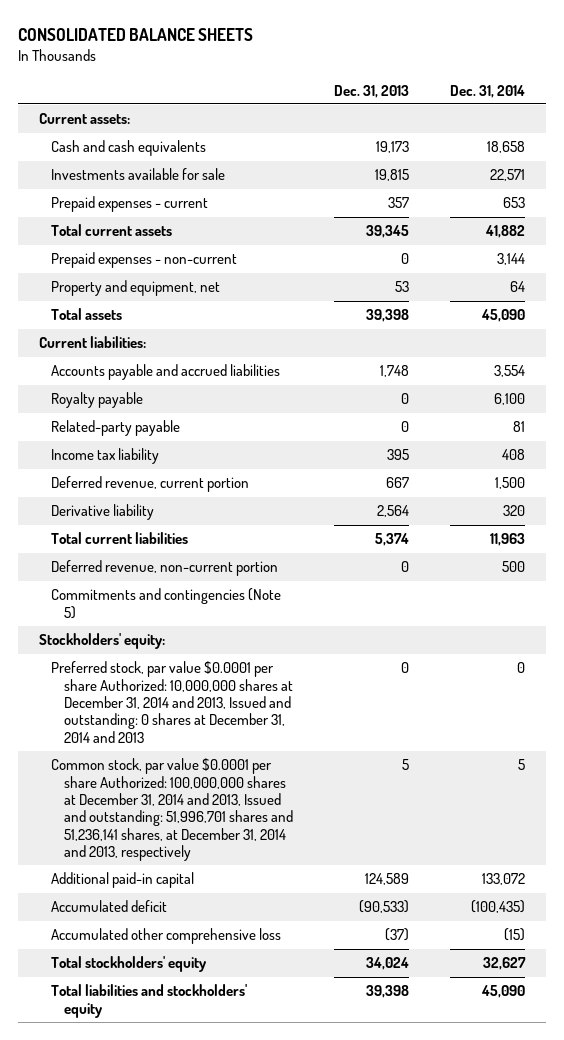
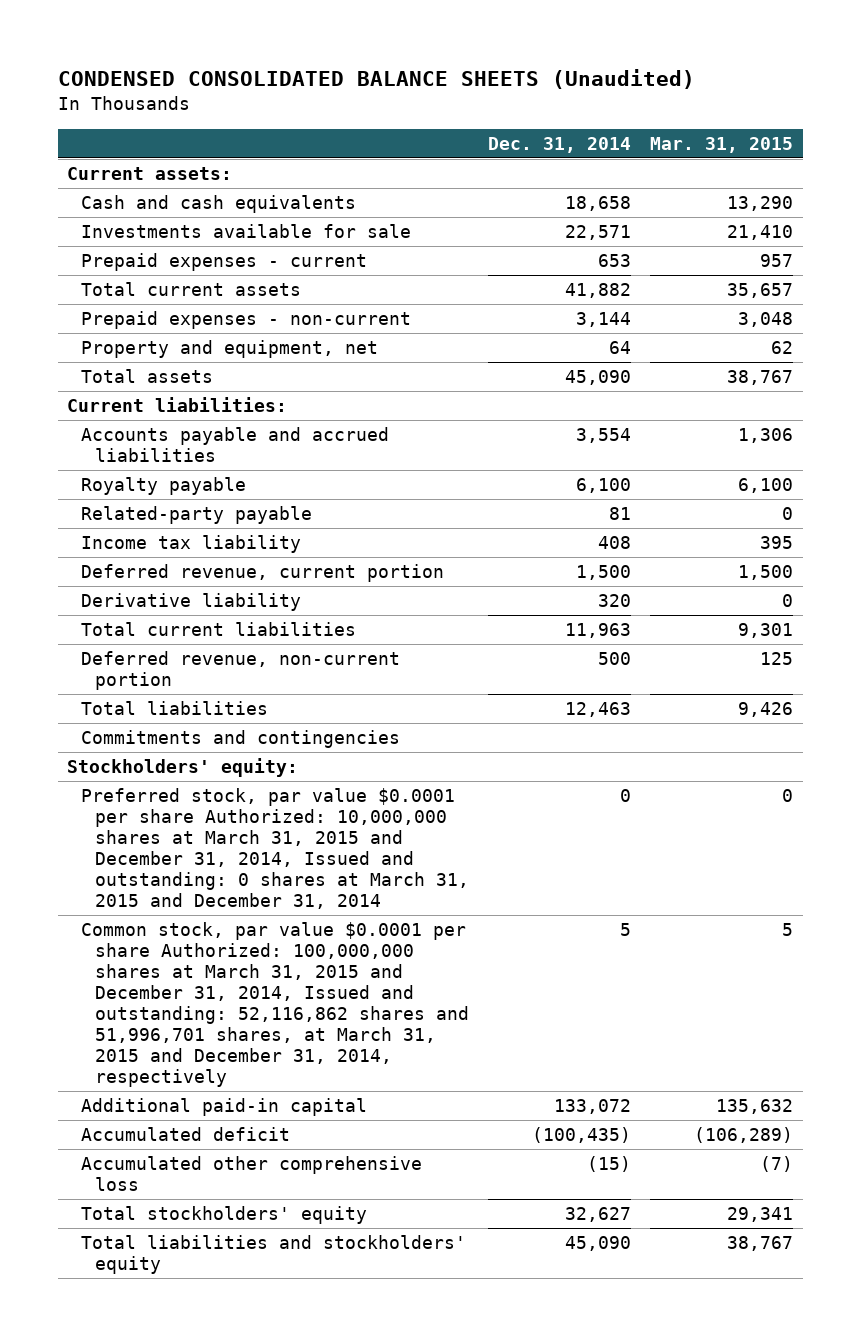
- CONSOLIDATED BALANCE SHEETS
+ CONDENSED CONSOLIDATED BALANCE SHEETS (Unaudited)
- | Dec. 31, 2013 | Dec. 31, 2014
+ | Dec. 31, 2014 | Mar. 31, 2015
- Commitments and contingencies (Note 5)
+ Total liabilities | 12,463 | 9,426
+ Commitments and contingencies
- Preferred stock, par value $0.0001 per share Authorized: 10,000,000 shares at December 31, 2014 and 2013, Issued and outstanding: 0 shares at December 31, 2014 and 2013 | 0 | 0
- Common stock, par value $0.0001 per share Authorized: 100,000,000 shares at December 31, 2014 and 2013, Issued and outstanding: 51,996,701 shares and 51,236,141 shares, at December 31, 2014 and 2013, respectively | 5 | 5
+ Preferred stock, par value $0.0001 per share Authorized: 10,000,000 shares at March 31, 2015 and December 31, 2014, Issued and outstanding: 0 shares at March 31, 2015 and December 31, 2014 | 0 | 0
+ Common stock, par value $0.0001 per share Authorized: 100,000,000 shares at March 31, 2015 and December 31, 2014, Issued and outstanding: 52,116,862 shares and 51,996,701 shares, at March 31, 2015 and December 31, 2014, respectively | 5 | 5

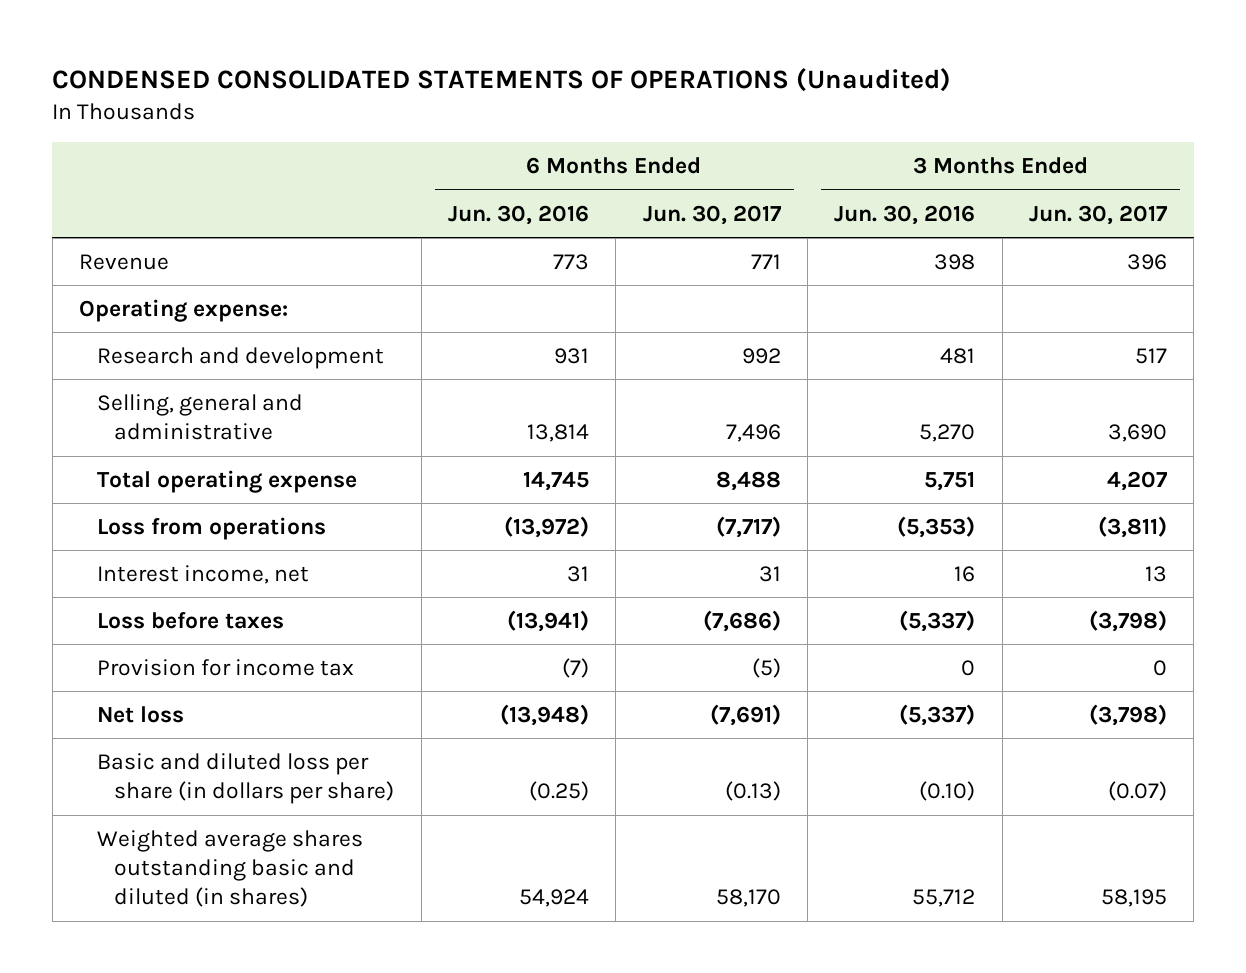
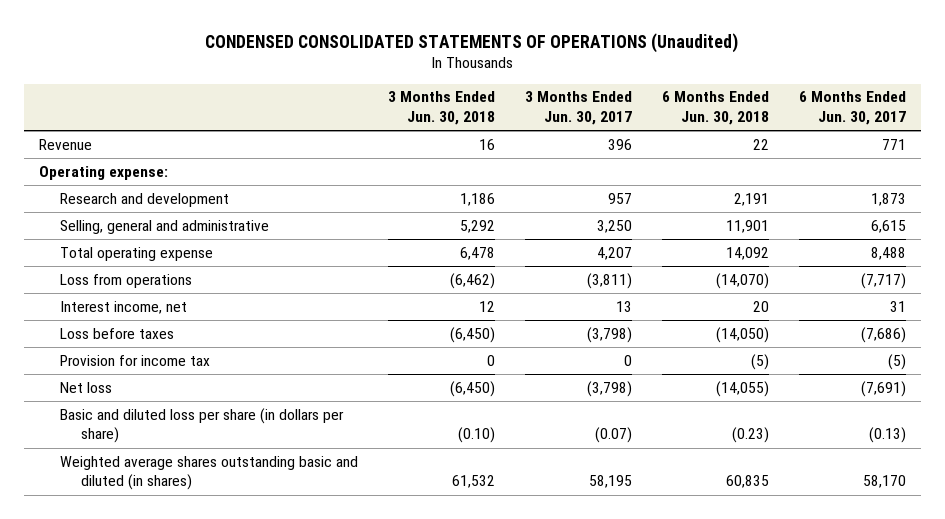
- | 6 Months Ended Jun. 30, 2016 | 6 Months Ended Jun. 30, 2017 | 3 Months Ended Jun. 30, 2016 | 3 Months Ended Jun. 30, 2017
+ | 3 Months Ended Jun. 30, 2018 | 3 Months Ended Jun. 30, 2017 | 6 Months Ended Jun. 30, 2018 | 6 Months Ended Jun. 30, 2017
- Research and development | 931 | 992 | 481 | 517
- Selling, general and administrative | 13,814 | 7,496 | 5,270 | 3,690
+ Research and development | 1,186 | 957 | 2,191 | 1,873
+ Selling, general and administrative | 5,292 | 3,250 | 11,901 | 6,615

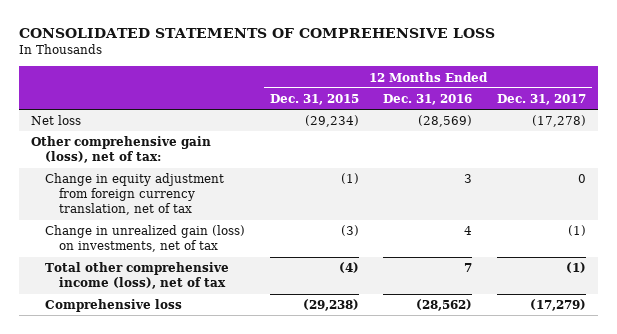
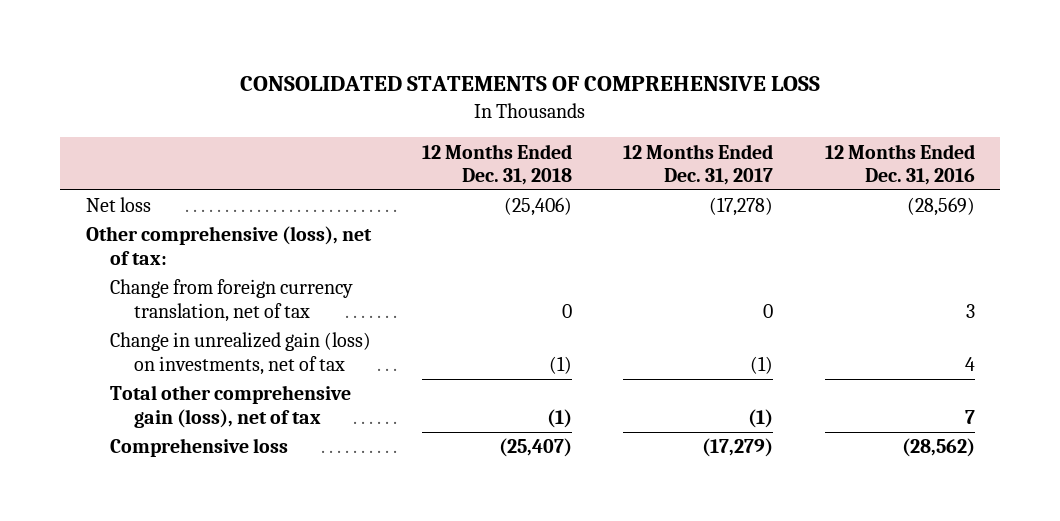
- | 12 Months Ended Dec. 31, 2015 | 12 Months Ended Dec. 31, 2016 | 12 Months Ended Dec. 31, 2017
+ | 12 Months Ended Dec. 31, 2018 | 12 Months Ended Dec. 31, 2017 | 12 Months Ended Dec. 31, 2016
- Other comprehensive gain (loss), net of tax:
- Change in equity adjustment from foreign currency translation, net of tax | (1) | 3 | 0
+ Other comprehensive (loss), net of tax:
+ Change from foreign currency translation, net of tax | 0 | 0 | 3
- Total other comprehensive income (loss), net of tax | (4) | 7 | (1)
+ Total other comprehensive gain (loss), net of tax | (1) | (1) | 7

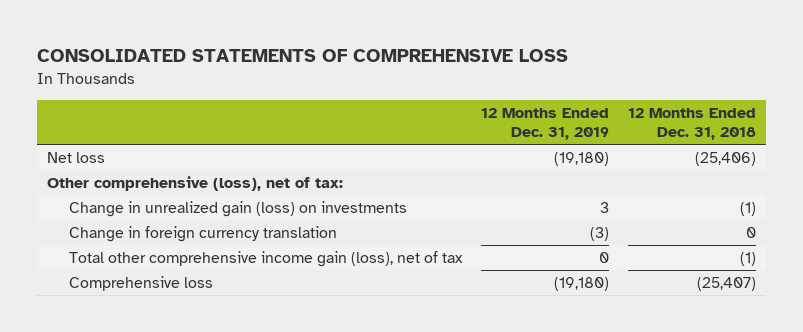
- | 12 Months Ended Dec. 31, 2018 | 12 Months Ended Dec. 31, 2017 | 12 Months Ended Dec. 31, 2016
+ | 12 Months Ended Dec. 31, 2019 | 12 Months Ended Dec. 31, 2018
- Change from foreign currency translation, net of tax | 0 | 0 | 3
- Change in unrealized gain (loss) on investments, net of tax | (1) | (1) | 4
- Total other comprehensive gain (loss), net of tax | (1) | (1) | 7
+ Change in unrealized gain (loss) on investments | 3 | (1)
+ Change in foreign currency translation | (3) | 0
+ Total other comprehensive income gain (loss), net of tax | 0 | (1)

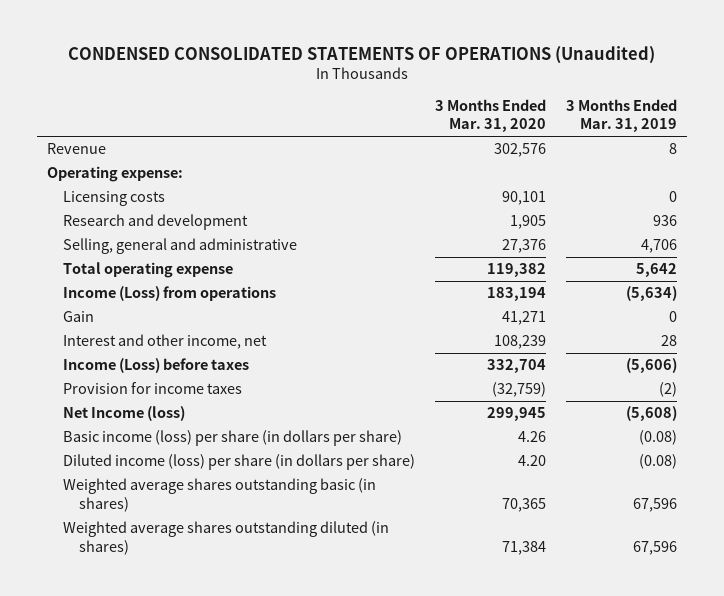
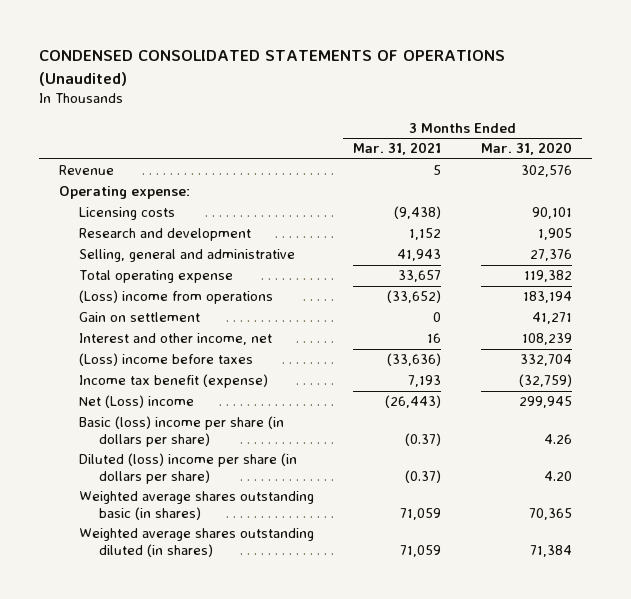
- | 3 Months Ended Mar. 31, 2020 | 3 Months Ended Mar. 31, 2019
+ | 3 Months Ended Mar. 31, 2021 | 3 Months Ended Mar. 31, 2020
- Income (Loss) from operations | 183,194 | (5,634)
- Gain | 41,271 | 0
+ (Loss) income from operations | (33,652) | 183,194
+ Gain on settlement | 0 | 41,271
- Income (Loss) before taxes | 332,704 | (5,606)
- Provision for income taxes | (32,759) | (2)
- Net Income (loss) | 299,945 | (5,608)
- Basic income (loss) per share (in dollars per share) | 4.26 | (0.08)
- Diluted income (loss) per share (in dollars per share) | 4.20 | (0.08)
+ (Loss) income before taxes | (33,636) | 332,704
+ Income tax benefit (expense) | 7,193 | (32,759)
+ Net (Loss) income | (26,443) | 299,945
+ Basic (loss) income per share (in dollars per share) | (0.37) | 4.26
+ Diluted (loss) income per share (in dollars per share) | (0.37) | 4.20

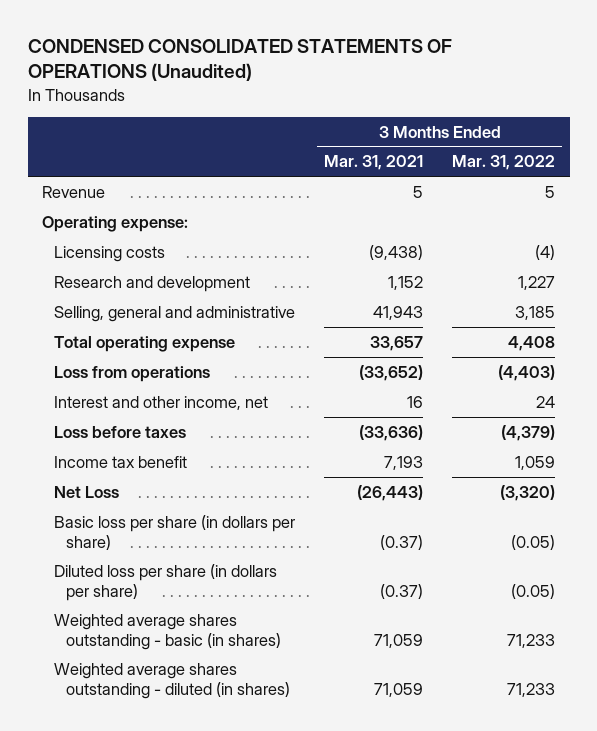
- | 3 Months Ended Mar. 31, 2021 | 3 Months Ended Mar. 31, 2020
+ | 3 Months Ended Mar. 31, 2021 | 3 Months Ended Mar. 31, 2022
- (Loss) income from operations | (33,652) | 183,194
- Gain on settlement | 0 | 41,271
+ Loss from operations | (33,652) | (4,403)
- (Loss) income before taxes | (33,636) | 332,704
- Income tax benefit (expense) | 7,193 | (32,759)
- Net (Loss) income | (26,443) | 299,945
- Basic (loss) income per share (in dollars per share) | (0.37) | 4.26
- Diluted (loss) income per share (in dollars per share) | (0.37) | 4.20
- Weighted average shares outstanding basic (in shares) | 71,059 | 70,365
- Weighted average shares outstanding diluted (in shares) | 71,059 | 71,384
+ Loss before taxes | (33,636) | (4,379)
+ Income tax benefit | 7,193 | 1,059
+ Net Loss | (26,443) | (3,320)
+ Basic loss per share (in dollars per share) | (0.37) | (0.05)
+ Diluted loss per share (in dollars per share) | (0.37) | (0.05)
+ Weighted average shares outstanding - basic (in shares) | 71,059 | 71,233
+ Weighted average shares outstanding - diluted (in shares) | 71,059 | 71,233

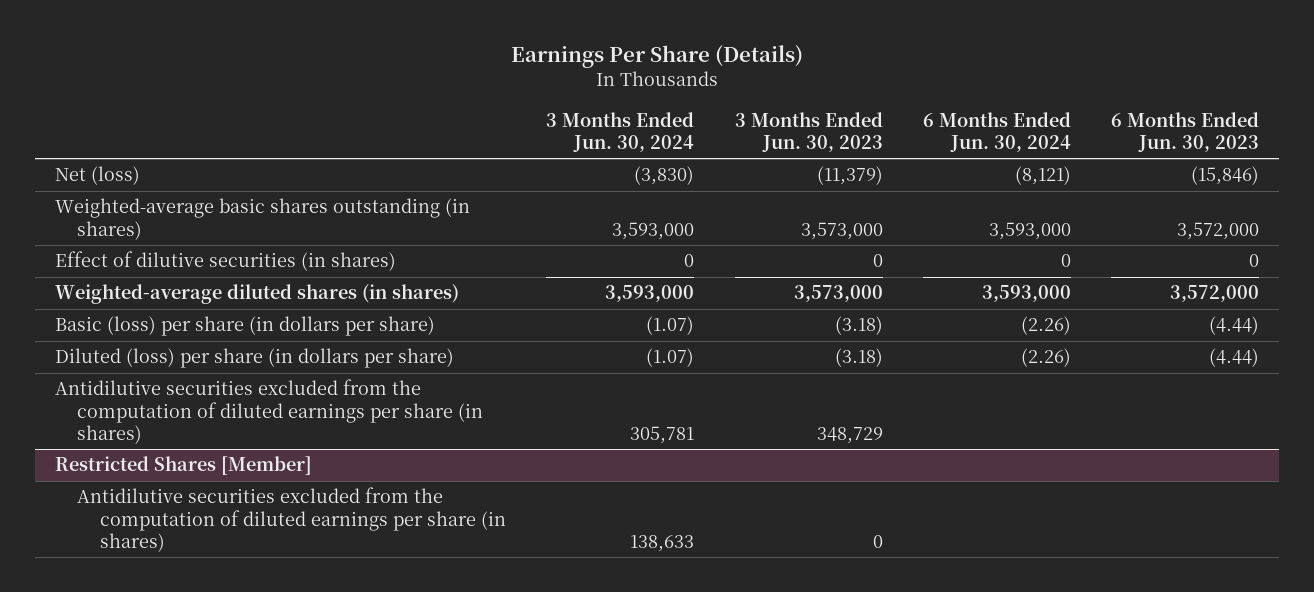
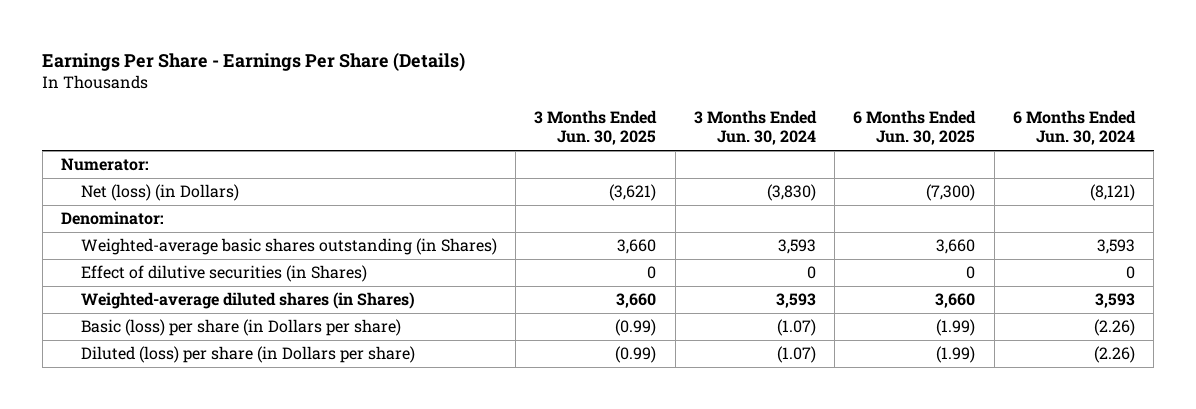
- Earnings Per Share (Details)
+ Earnings Per Share - Earnings Per Share (Details)
- | 3 Months Ended Jun. 30, 2024 | 3 Months Ended Jun. 30, 2023 | 6 Months Ended Jun. 30, 2024 | 6 Months Ended Jun. 30, 2023
+ | 3 Months Ended Jun. 30, 2025 | 3 Months Ended Jun. 30, 2024 | 6 Months Ended Jun. 30, 2025 | 6 Months Ended Jun. 30, 2024
- Net (loss) | (3,830) | (11,379) | (8,121) | (15,846)
- Weighted-average basic shares outstanding (in shares) | 3,593,000 | 3,573,000 | 3,593,000 | 3,572,000
- Effect of dilutive securities (in shares) | 0 | 0 | 0 | 0
- Weighted-average diluted shares (in shares) | 3,593,000 | 3,573,000 | 3,593,000 | 3,572,000
- Basic (loss) per share (in dollars per share) | (1.07) | (3.18) | (2.26) | (4.44)
- Diluted (loss) per share (in dollars per share) | (1.07) | (3.18) | (2.26) | (4.44)
- Antidilutive securities excluded from the computation of diluted earnings per share (in shares) | 305,781 | 348,729 | |
- Restricted Shares [Member]
- Antidilutive securities excluded from the computation of diluted earnings per share (in shares) | 138,633 | 0 | |
+ Numerator:
+ Net (loss) (in Dollars) | (3,621) | (3,830) | (7,300) | (8,121)
+ Denominator:
+ Weighted-average basic shares outstanding (in Shares) | 3,660 | 3,593 | 3,660 | 3,593
+ Effect of dilutive securities (in Shares) | 0 | 0 | 0 | 0
+ Weighted-average diluted shares (in Shares) | 3,660 | 3,593 | 3,660 | 3,593
+ Basic (loss) per share (in Dollars per share) | (0.99) | (1.07) | (1.99) | (2.26)
+ Diluted (loss) per share (in Dollars per share) | (0.99) | (1.07) | (1.99) | (2.26)

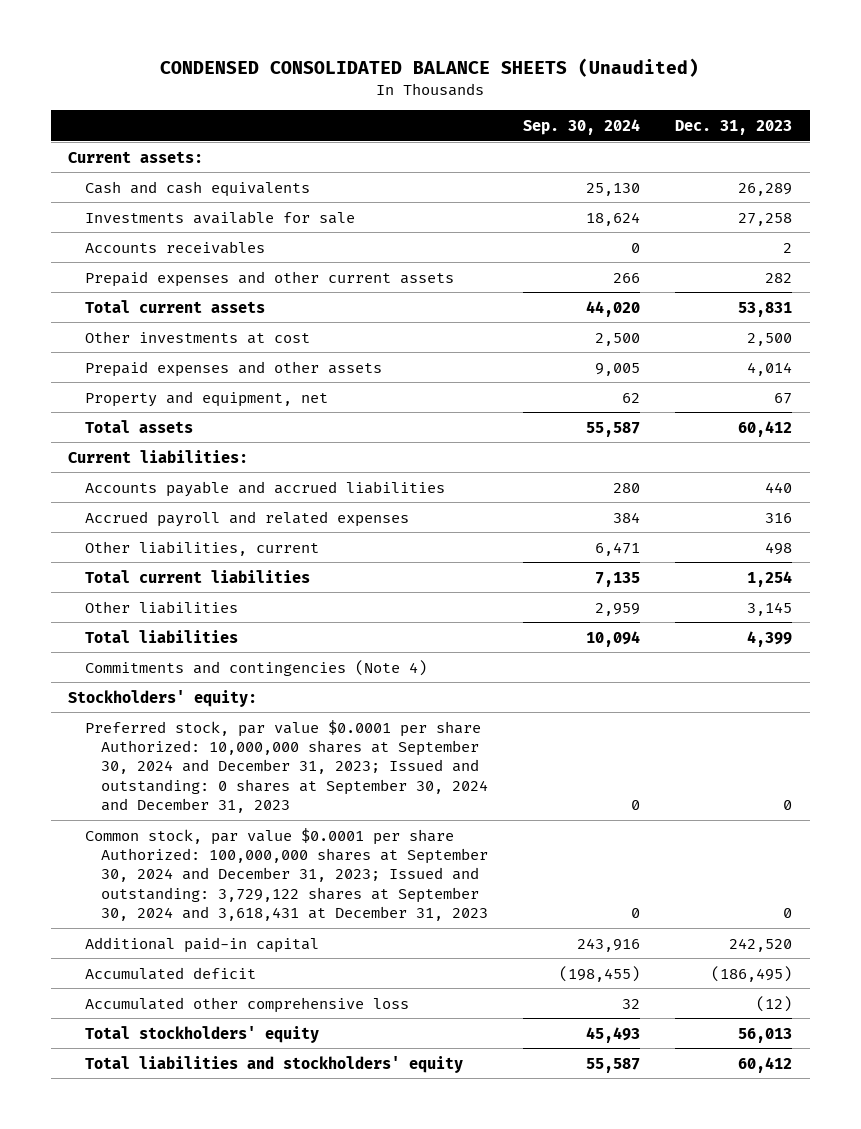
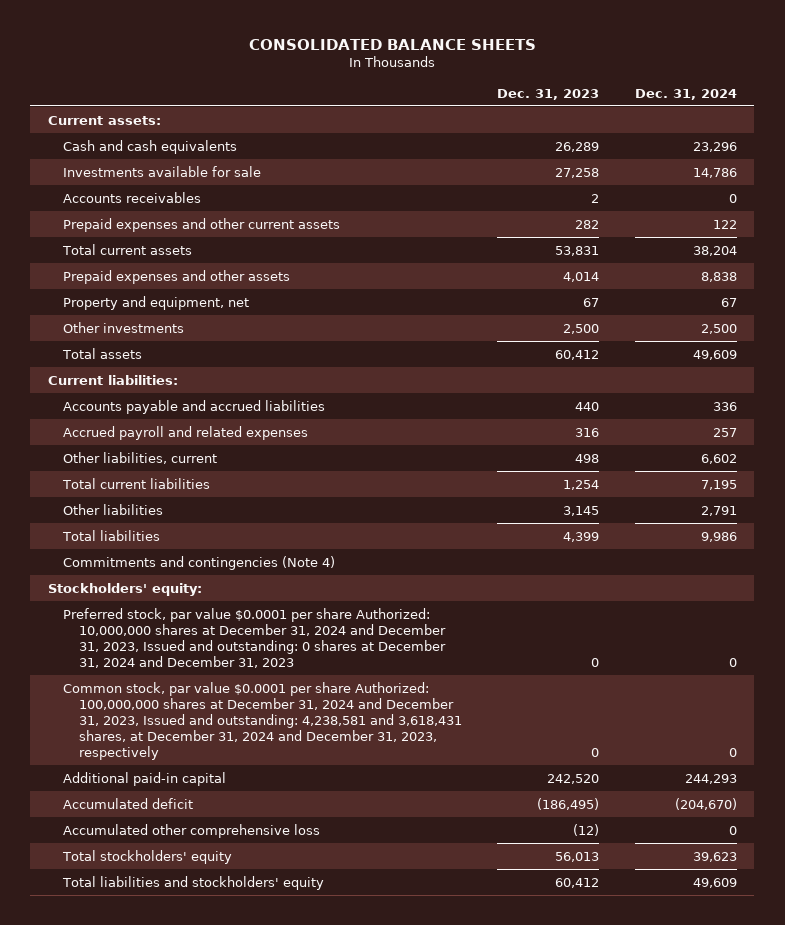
- CONDENSED CONSOLIDATED BALANCE SHEETS (Unaudited)
+ CONSOLIDATED BALANCE SHEETS
- | Sep. 30, 2024 | Dec. 31, 2023
+ | Dec. 31, 2023 | Dec. 31, 2024
- Other investments at cost | 2,500 | 2,500
+ Other investments | 2,500 | 2,500
- Preferred stock, par value $0.0001 per share Authorized: 10,000,000 shares at September 30, 2024 and December 31, 2023; Issued and outstanding: 0 shares at September 30, 2024 and December 31, 2023 | 0 | 0
- Common stock, par value $0.0001 per share Authorized: 100,000,000 shares at September 30, 2024 and December 31, 2023; Issued and outstanding: 3,729,122 shares at September 30, 2024 and 3,618,431 at December 31, 2023 | 0 | 0
+ Preferred stock, par value $0.0001 per share Authorized: 10,000,000 shares at December 31, 2024 and December 31, 2023, Issued and outstanding: 0 shares at December 31, 2024 and December 31, 2023 | 0 | 0
+ Common stock, par value $0.0001 per share Authorized: 100,000,000 shares at December 31, 2024 and December 31, 2023, Issued and outstanding: 4,238,581 and 3,618,431 shares, at December 31, 2024 and December 31, 2023, respectively | 0 | 0

